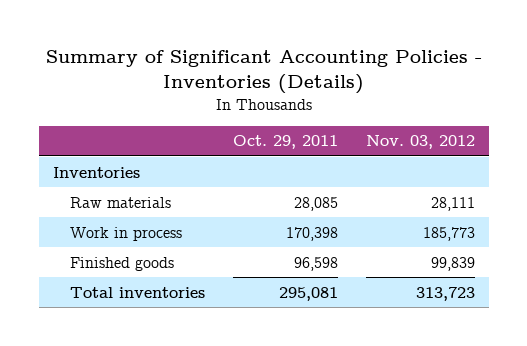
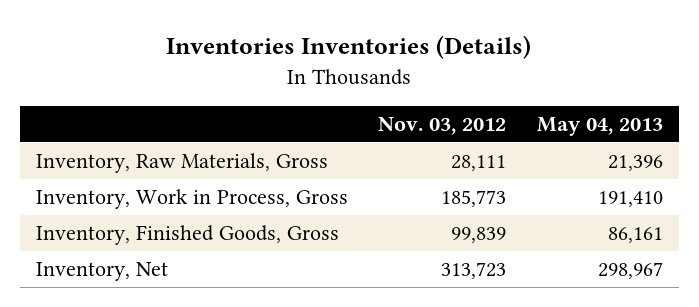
- Summary of Significant Accounting Policies - Inventories (Details)
+ Inventories Inventories (Details)
- | Oct. 29, 2011 | Nov. 03, 2012
+ | Nov. 03, 2012 | May 04, 2013
- Inventories
- Raw materials | 28,085 | 28,111
- Work in process | 170,398 | 185,773
- Finished goods | 96,598 | 99,839
- Total inventories | 295,081 | 313,723
+ Inventory, Raw Materials, Gross | 28,111 | 21,396
+ Inventory, Work in Process, Gross | 185,773 | 191,410
+ Inventory, Finished Goods, Gross | 99,839 | 86,161
+ Inventory, Net | 313,723 | 298,967

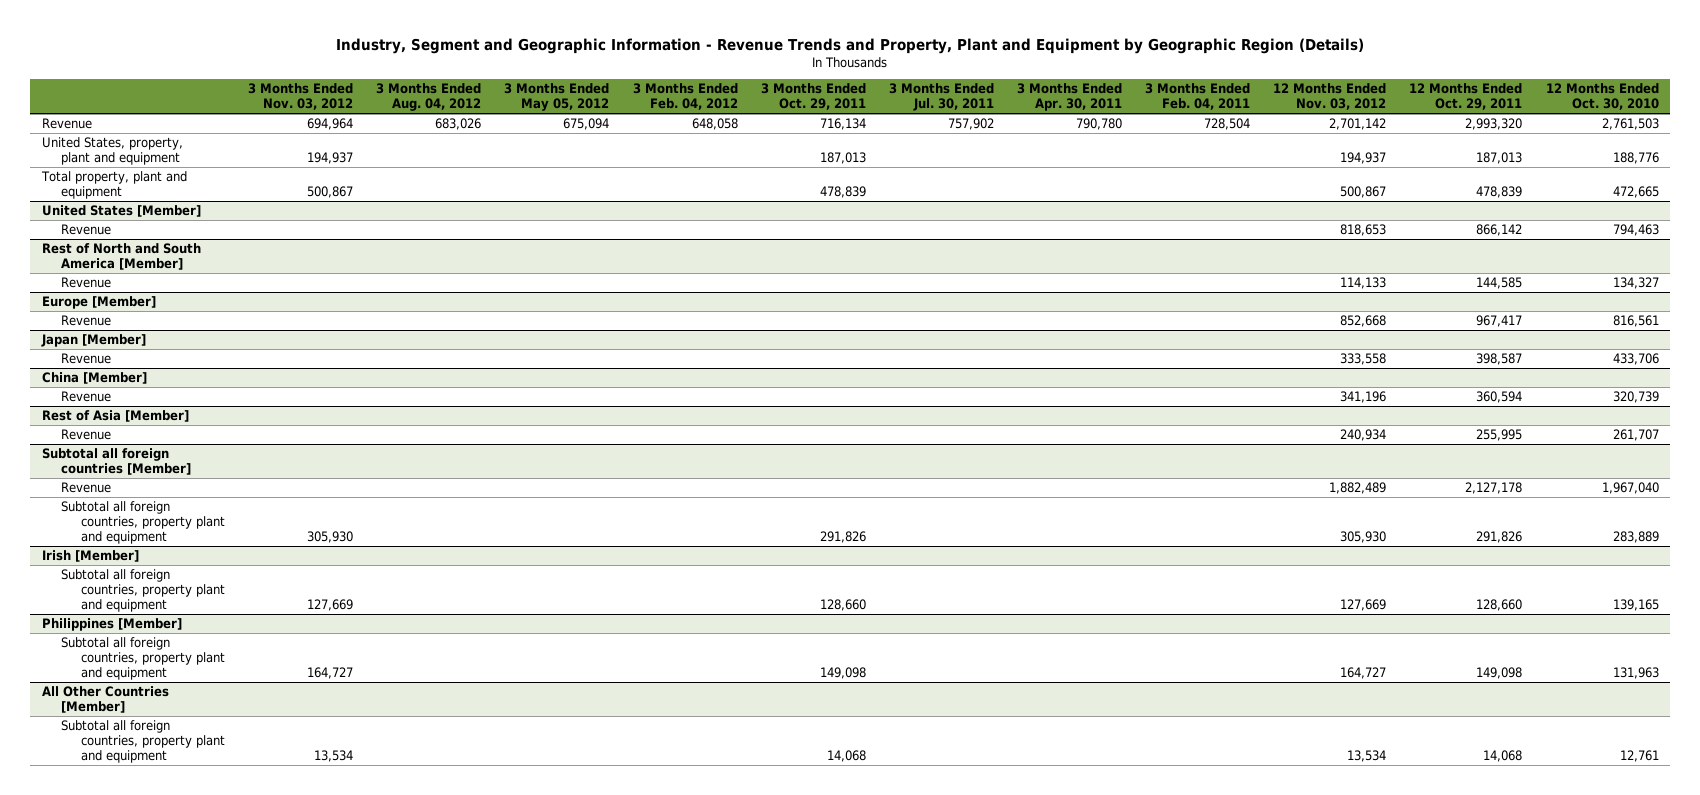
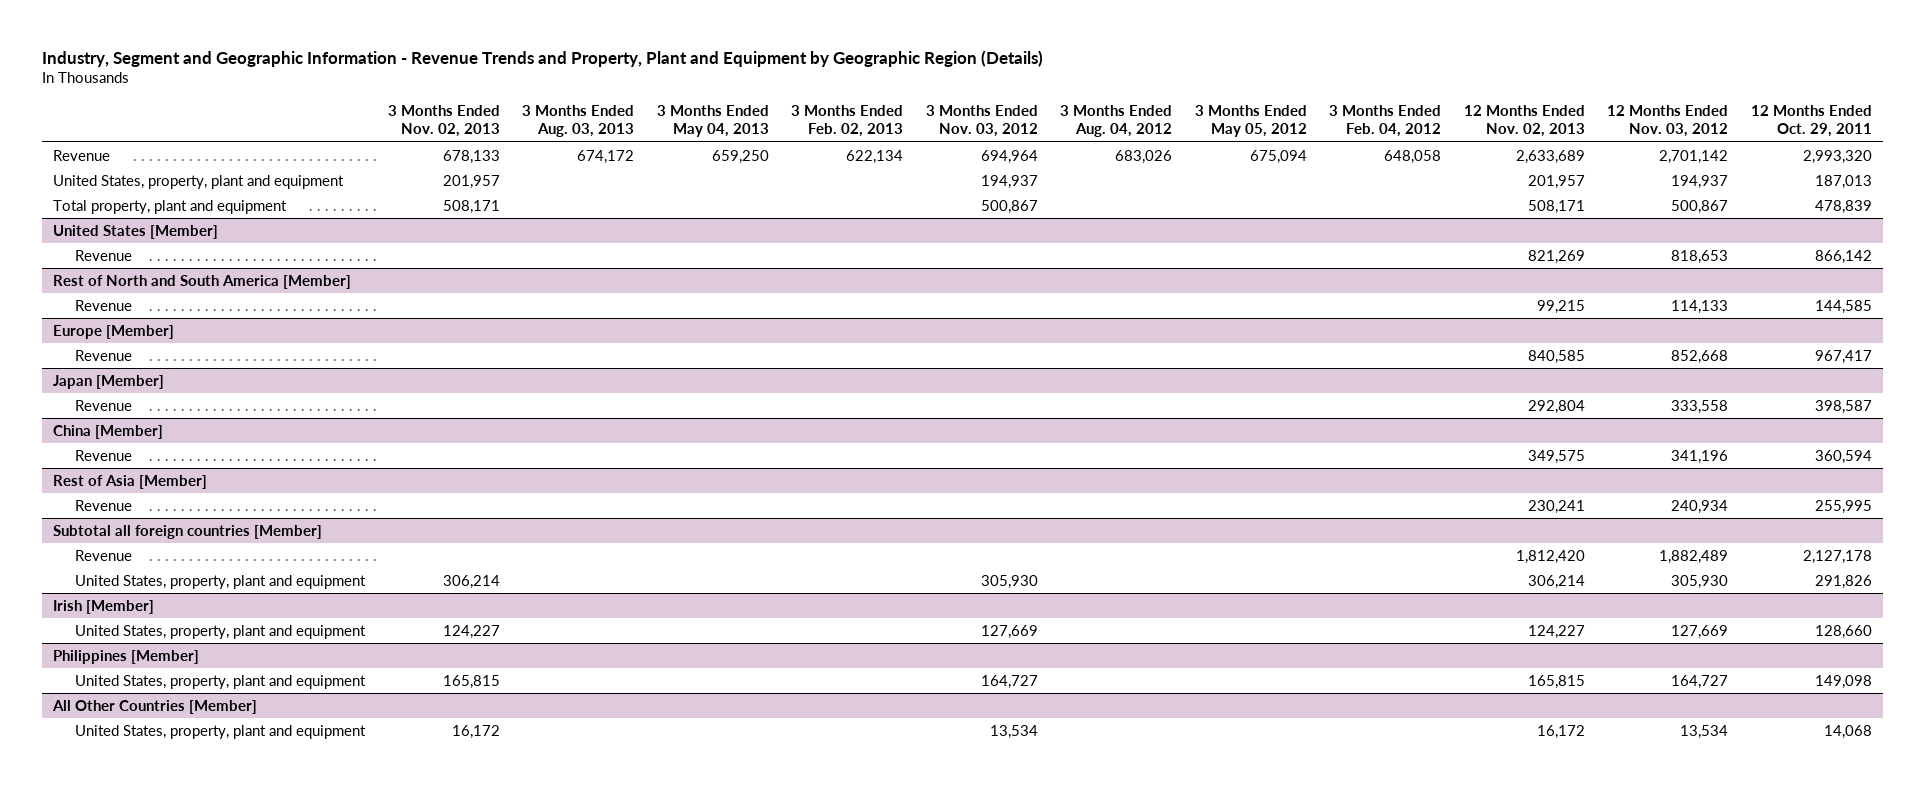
- | 3 Months Ended Nov. 03, 2012 | 3 Months Ended Aug. 04, 2012 | 3 Months Ended May 05, 2012 | 3 Months Ended Feb. 04, 2012 | 3 Months Ended Oct. 29, 2011 | 3 Months Ended Jul. 30, 2011 | 3 Months Ended Apr. 30, 2011 | 3 Months Ended Feb. 04, 2011 | 12 Months Ended Nov. 03, 2012 | 12 Months Ended Oct. 29, 2011 | 12 Months Ended Oct. 30, 2010
+ | 3 Months Ended Nov. 02, 2013 | 3 Months Ended Aug. 03, 2013 | 3 Months Ended May 04, 2013 | 3 Months Ended Feb. 02, 2013 | 3 Months Ended Nov. 03, 2012 | 3 Months Ended Aug. 04, 2012 | 3 Months Ended May 05, 2012 | 3 Months Ended Feb. 04, 2012 | 12 Months Ended Nov. 02, 2013 | 12 Months Ended Nov. 03, 2012 | 12 Months Ended Oct. 29, 2011
@ Subtotal all foreign countries [Member]
- Subtotal all foreign countries, property plant and equipment | 305,930 | | | | 291,826 | | | | 305,930 | 291,826 | 283,889
+ United States, property, plant and equipment | 306,214 | | | | 305,930 | | | | 306,214 | 305,930 | 291,826
@ Irish [Member]
- Subtotal all foreign countries, property plant and equipment | 127,669 | | | | 128,660 | | | | 127,669 | 128,660 | 139,165
+ United States, property, plant and equipment | 124,227 | | | | 127,669 | | | | 124,227 | 127,669 | 128,660
@ Philippines [Member]
- Subtotal all foreign countries, property plant and equipment | 164,727 | | | | 149,098 | | | | 164,727 | 149,098 | 131,963
+ United States, property, plant and equipment | 165,815 | | | | 164,727 | | | | 165,815 | 164,727 | 149,098
@ All Other Countries [Member]
- Subtotal all foreign countries, property plant and equipment | 13,534 | | | | 14,068 | | | | 13,534 | 14,068 | 12,761
+ United States, property, plant and equipment | 16,172 | | | | 13,534 | | | | 16,172 | 13,534 | 14,068

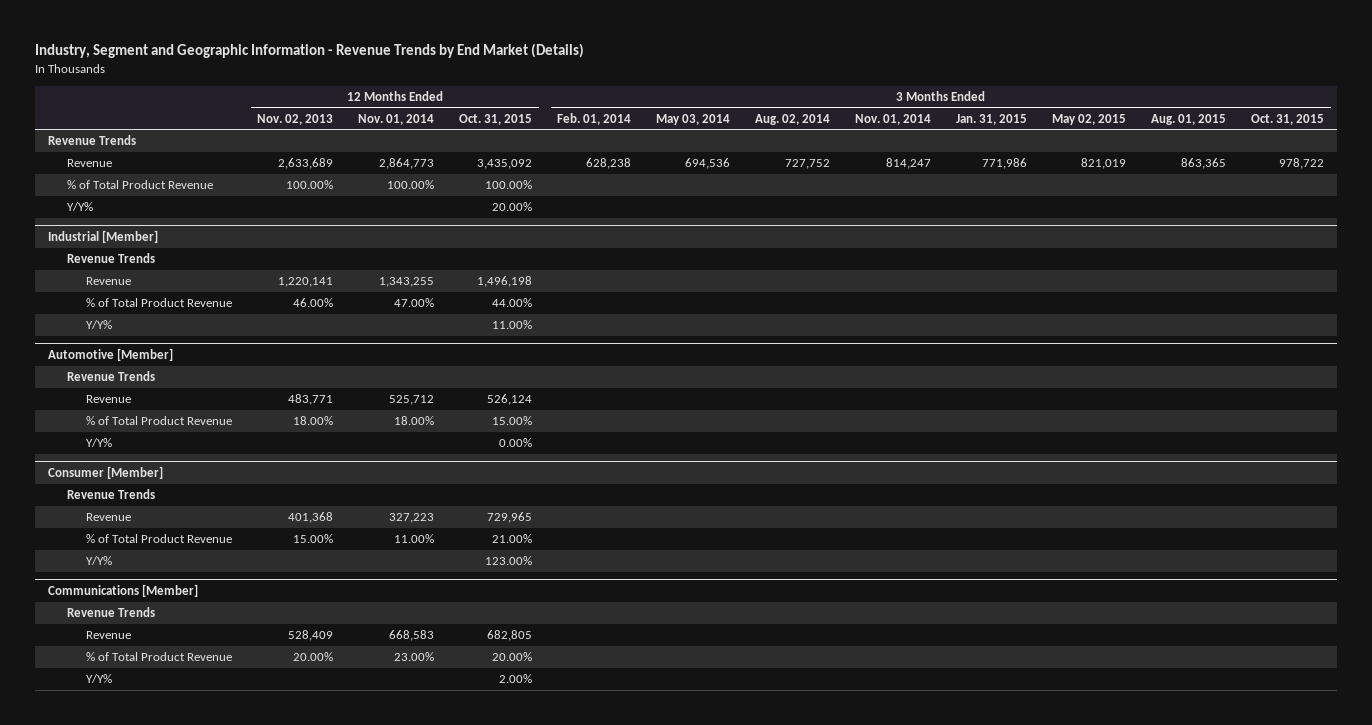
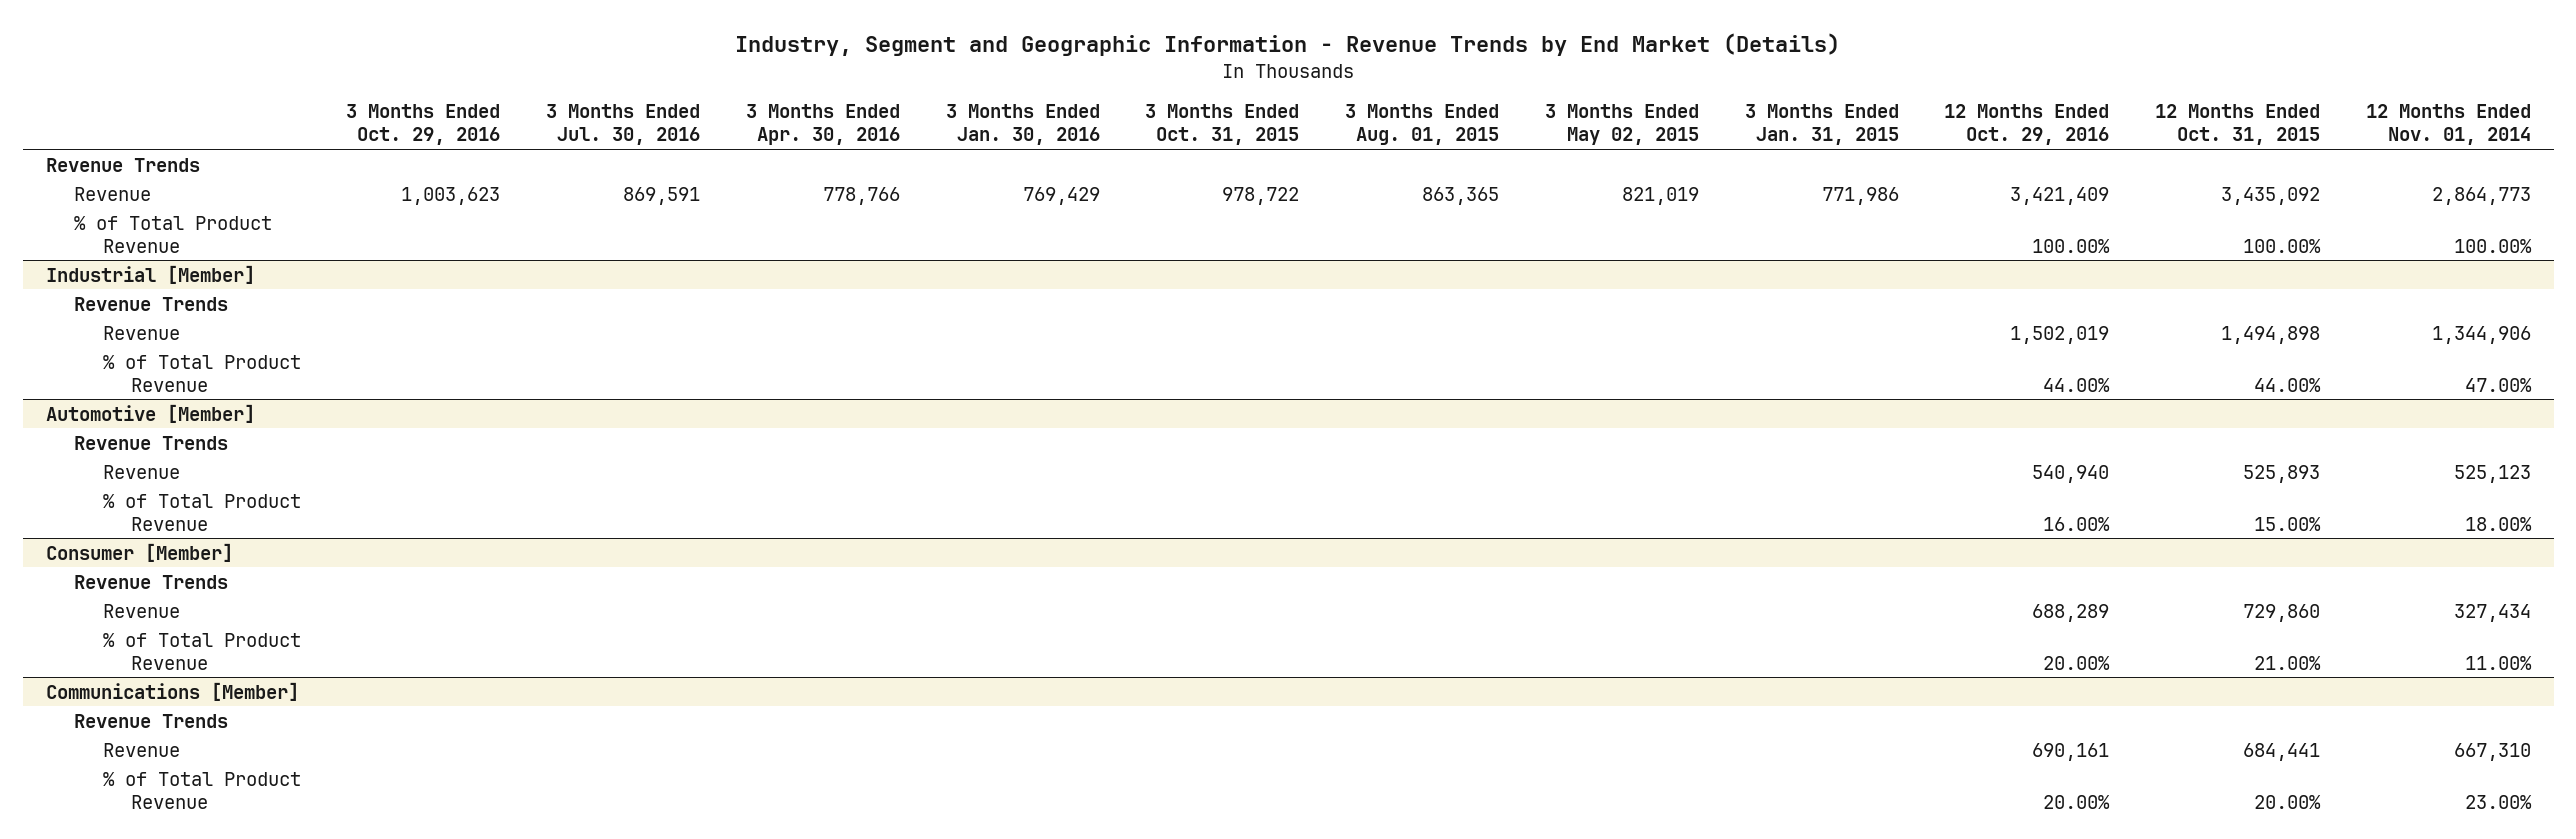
- | 12 Months Ended Nov. 02, 2013 | 12 Months Ended Nov. 01, 2014 | 12 Months Ended Oct. 31, 2015 | 3 Months Ended Feb. 01, 2014 | 3 Months Ended May 03, 2014 | 3 Months Ended Aug. 02, 2014 | 3 Months Ended Nov. 01, 2014 | 3 Months Ended Jan. 31, 2015 | 3 Months Ended May 02, 2015 | 3 Months Ended Aug. 01, 2015 | 3 Months Ended Oct. 31, 2015
+ | 3 Months Ended Oct. 29, 2016 | 3 Months Ended Jul. 30, 2016 | 3 Months Ended Apr. 30, 2016 | 3 Months Ended Jan. 30, 2016 | 3 Months Ended Oct. 31, 2015 | 3 Months Ended Aug. 01, 2015 | 3 Months Ended May 02, 2015 | 3 Months Ended Jan. 31, 2015 | 12 Months Ended Oct. 29, 2016 | 12 Months Ended Oct. 31, 2015 | 12 Months Ended Nov. 01, 2014
- Y/Y% | | | 20.00% | | | | | | | |
@ Industrial [Member]
- Revenue | 1,220,141 | 1,343,255 | 1,496,198 | | | | | | | |
+ Revenue | | | | | | | | | 1,502,019 | 1,494,898 | 1,344,906
- Y/Y% | | | 11.00% | | | | | | | |
@ Automotive [Member]
- Revenue | 483,771 | 525,712 | 526,124 | | | | | | | |
+ Revenue | | | | | | | | | 540,940 | 525,893 | 525,123
- Y/Y% | | | 0.00% | | | | | | | |
@ Consumer [Member]
- Revenue | 401,368 | 327,223 | 729,965 | | | | | | | |
+ Revenue | | | | | | | | | 688,289 | 729,860 | 327,434
- Y/Y% | | | 123.00% | | | | | | | |
@ Communications [Member]
- Revenue | 528,409 | 668,583 | 682,805 | | | | | | | |
+ Revenue | | | | | | | | | 690,161 | 684,441 | 667,310
- Y/Y% | | | 2.00% | | | | | | | |

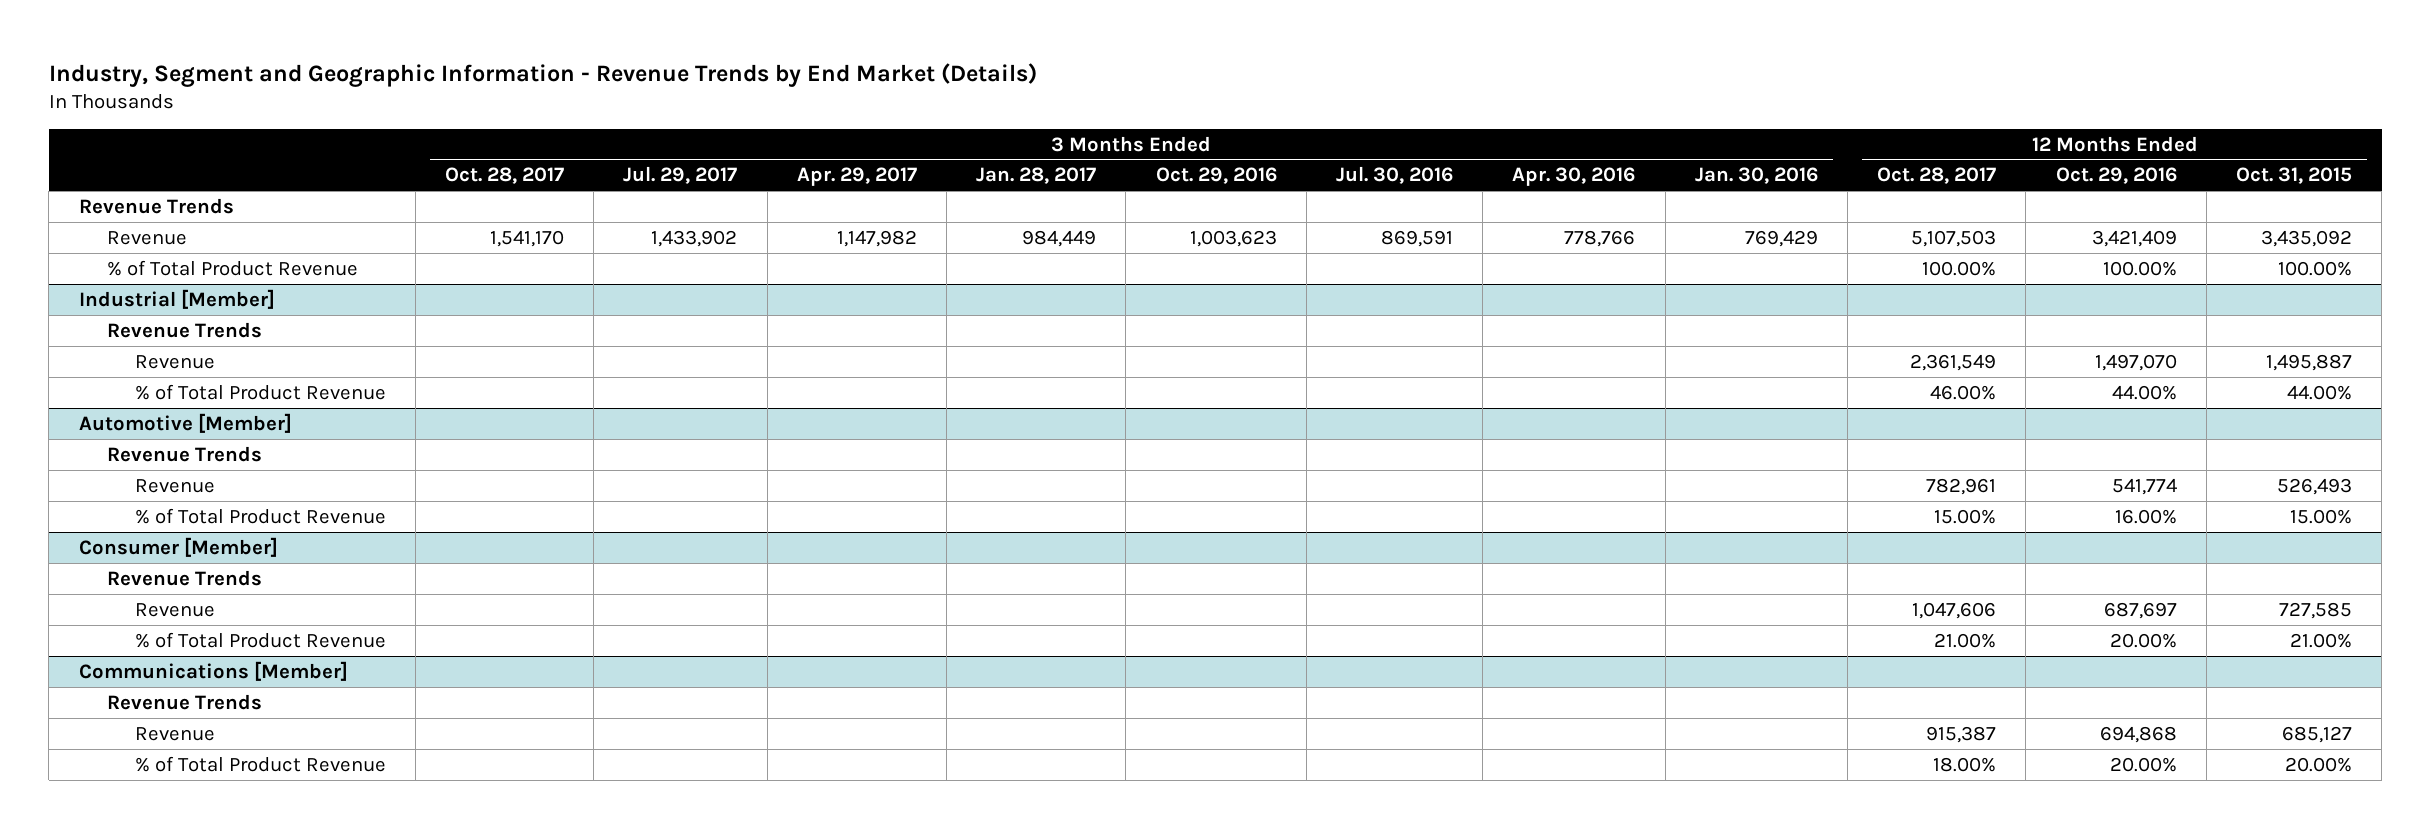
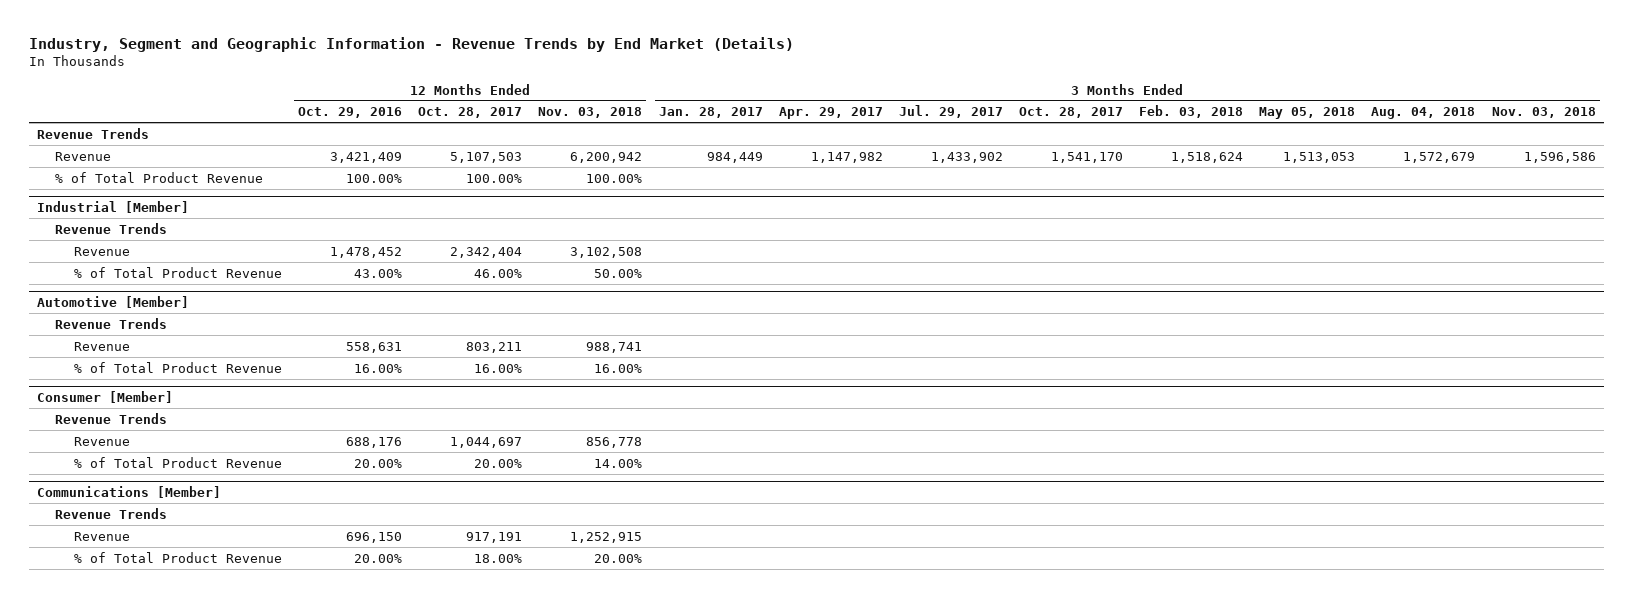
- | 3 Months Ended Oct. 28, 2017 | 3 Months Ended Jul. 29, 2017 | 3 Months Ended Apr. 29, 2017 | 3 Months Ended Jan. 28, 2017 | 3 Months Ended Oct. 29, 2016 | 3 Months Ended Jul. 30, 2016 | 3 Months Ended Apr. 30, 2016 | 3 Months Ended Jan. 30, 2016 | 12 Months Ended Oct. 28, 2017 | 12 Months Ended Oct. 29, 2016 | 12 Months Ended Oct. 31, 2015
+ | 12 Months Ended Oct. 29, 2016 | 12 Months Ended Oct. 28, 2017 | 12 Months Ended Nov. 03, 2018 | 3 Months Ended Jan. 28, 2017 | 3 Months Ended Apr. 29, 2017 | 3 Months Ended Jul. 29, 2017 | 3 Months Ended Oct. 28, 2017 | 3 Months Ended Feb. 03, 2018 | 3 Months Ended May 05, 2018 | 3 Months Ended Aug. 04, 2018 | 3 Months Ended Nov. 03, 2018
@ Industrial [Member]
- Revenue | | | | | | | | | 2,361,549 | 1,497,070 | 1,495,887
- % of Total Product Revenue | | | | | | | | | 46.00% | 44.00% | 44.00%
+ Revenue | 1,478,452 | 2,342,404 | 3,102,508 | | | | | | | |
+ % of Total Product Revenue | 43.00% | 46.00% | 50.00% | | | | | | | |
@ Automotive [Member]
- Revenue | | | | | | | | | 782,961 | 541,774 | 526,493
- % of Total Product Revenue | | | | | | | | | 15.00% | 16.00% | 15.00%
+ Revenue | 558,631 | 803,211 | 988,741 | | | | | | | |
+ % of Total Product Revenue | 16.00% | 16.00% | 16.00% | | | | | | | |
@ Consumer [Member]
- Revenue | | | | | | | | | 1,047,606 | 687,697 | 727,585
- % of Total Product Revenue | | | | | | | | | 21.00% | 20.00% | 21.00%
+ Revenue | 688,176 | 1,044,697 | 856,778 | | | | | | | |
+ % of Total Product Revenue | 20.00% | 20.00% | 14.00% | | | | | | | |
@ Communications [Member]
- Revenue | | | | | | | | | 915,387 | 694,868 | 685,127
+ Revenue | 696,150 | 917,191 | 1,252,915 | | | | | | | |

